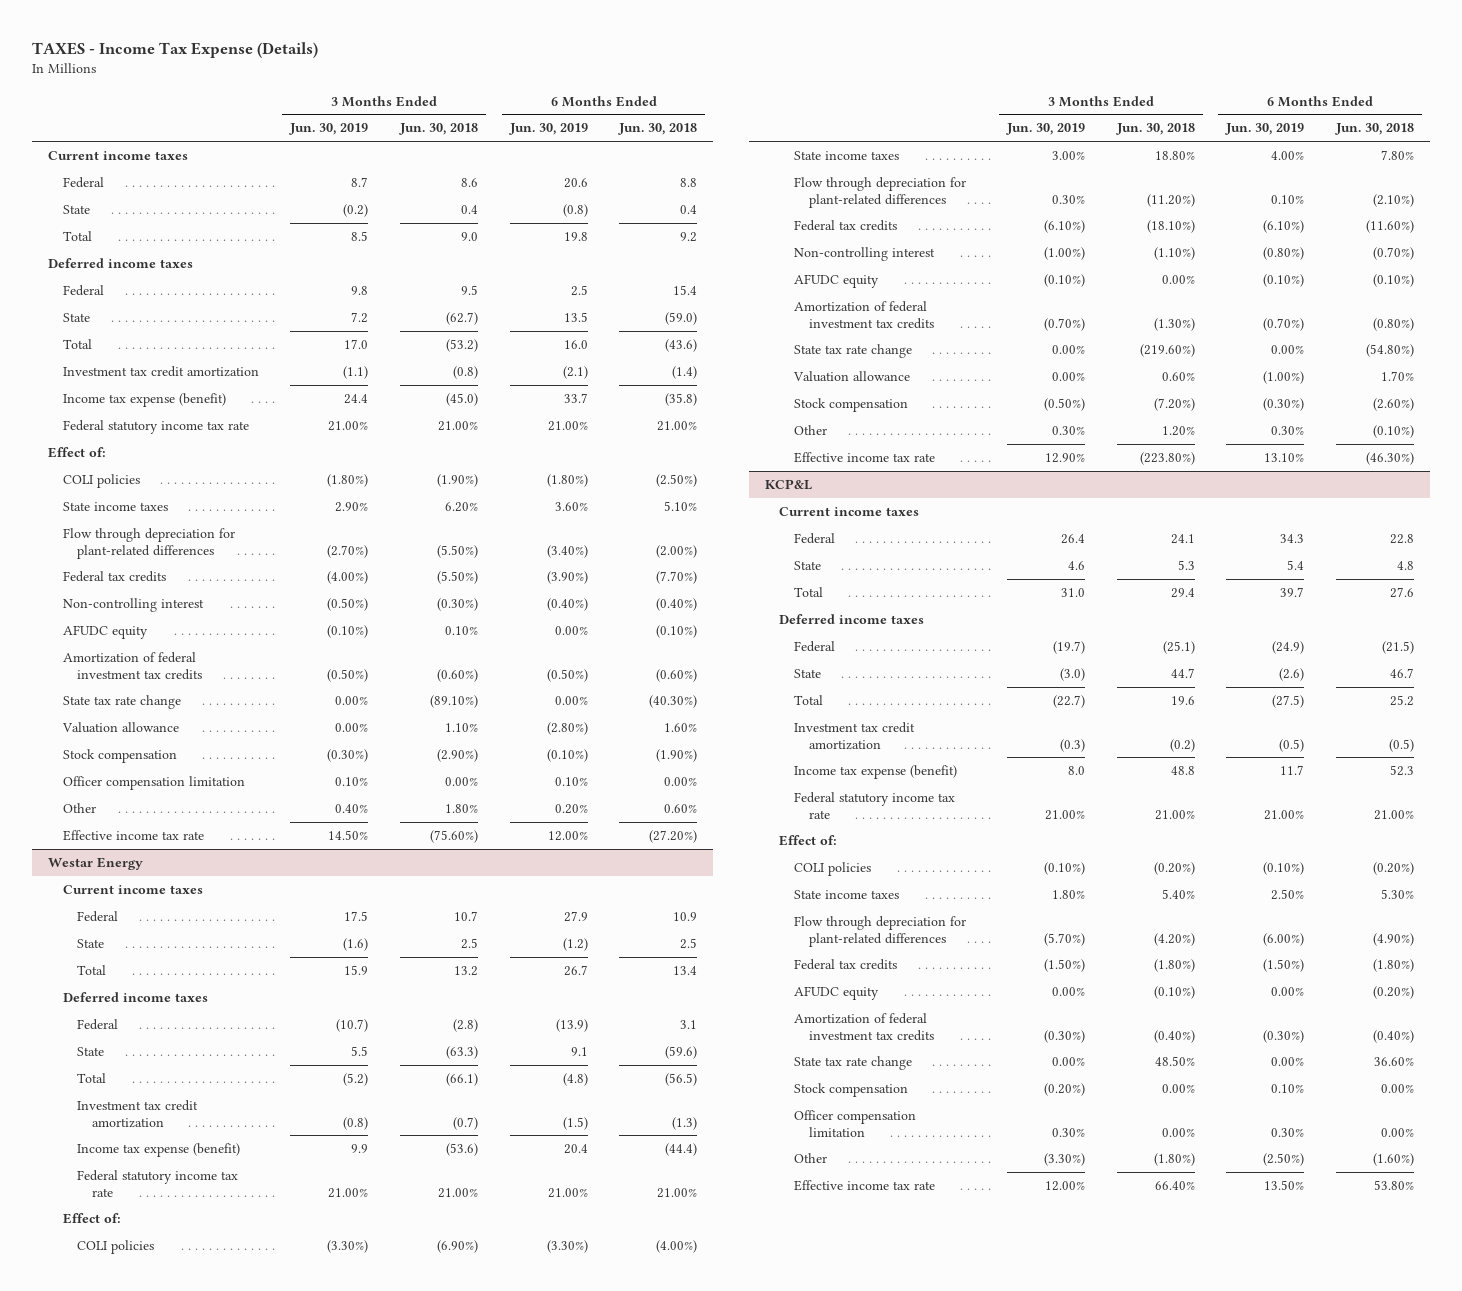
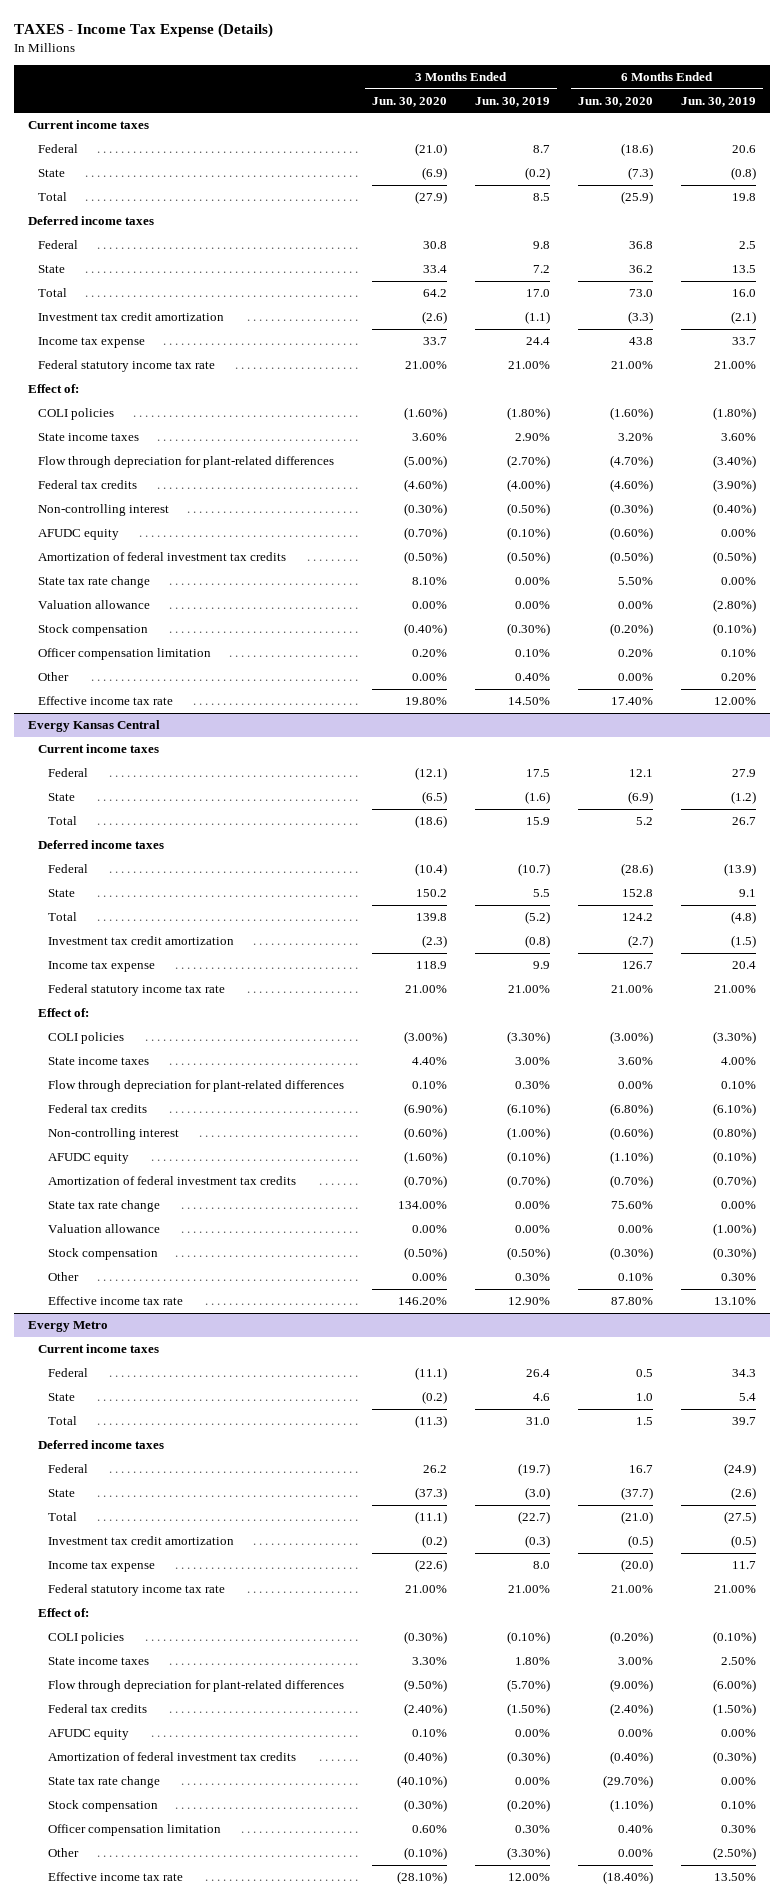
- | 3 Months Ended Jun. 30, 2019 | 3 Months Ended Jun. 30, 2018 | 6 Months Ended Jun. 30, 2019 | 6 Months Ended Jun. 30, 2018
+ | 3 Months Ended Jun. 30, 2020 | 3 Months Ended Jun. 30, 2019 | 6 Months Ended Jun. 30, 2020 | 6 Months Ended Jun. 30, 2019
- Income tax expense (benefit) | 24.4 | (45.0) | 33.7 | (35.8)
+ Income tax expense | 33.7 | 24.4 | 43.8 | 33.7
- Westar Energy
+ Evergy Kansas Central
- Income tax expense (benefit) | 9.9 | (53.6) | 20.4 | (44.4)
+ Income tax expense | 118.9 | 9.9 | 126.7 | 20.4
- KCP&L
+ Evergy Metro
- Income tax expense (benefit) | 8.0 | 48.8 | 11.7 | 52.3
+ Income tax expense | (22.6) | 8.0 | (20.0) | 11.7

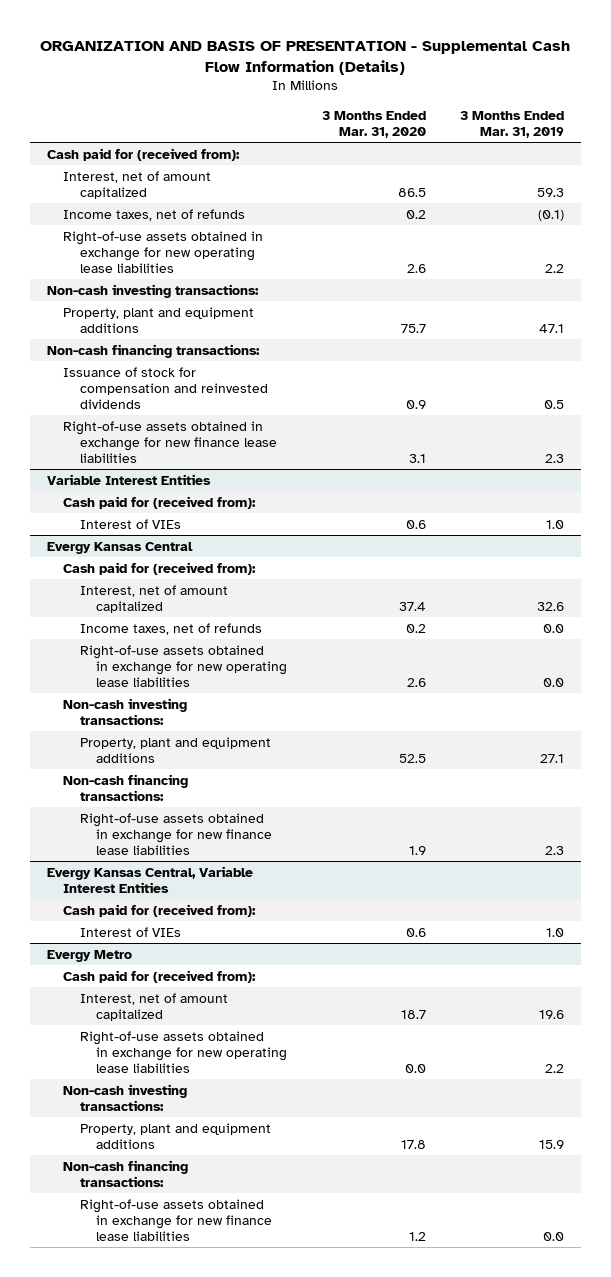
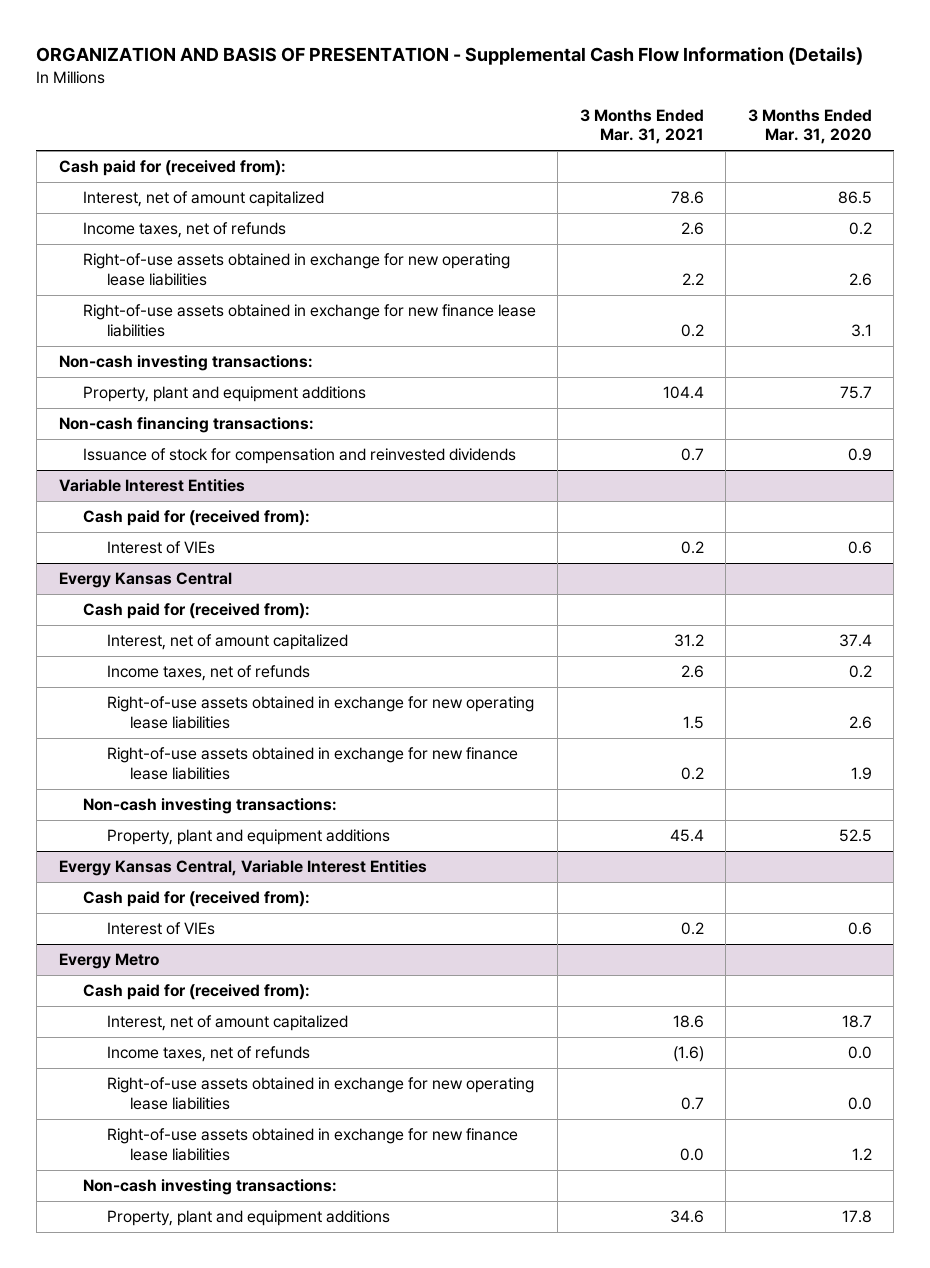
- | 3 Months Ended Mar. 31, 2020 | 3 Months Ended Mar. 31, 2019
+ | 3 Months Ended Mar. 31, 2021 | 3 Months Ended Mar. 31, 2020
moved up: Right-of-use assets obtained in exchange for new finance lease liabilities | 0.2 | 3.1
@ Evergy Kansas Central
moved up: Right-of-use assets obtained in exchange for new finance lease liabilities | 0.2 | 1.9
- Non-cash financing transactions:
@ Evergy Metro
+ Income taxes, net of refunds | (1.6) | 0.0
moved up: Right-of-use assets obtained in exchange for new finance lease liabilities | 0.0 | 1.2
- Non-cash financing transactions:

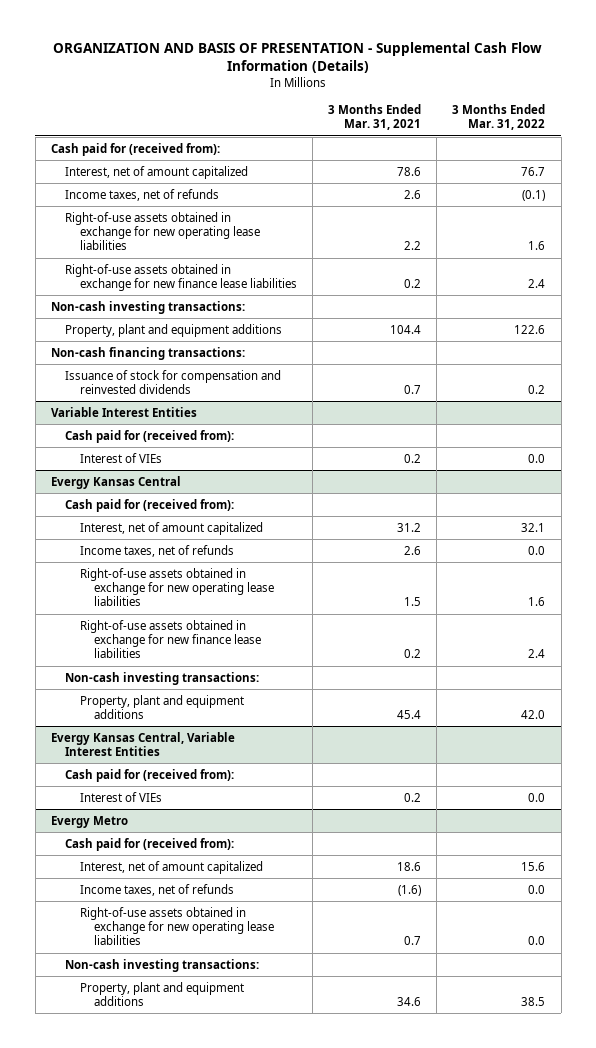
- | 3 Months Ended Mar. 31, 2021 | 3 Months Ended Mar. 31, 2020
+ | 3 Months Ended Mar. 31, 2021 | 3 Months Ended Mar. 31, 2022
@ Evergy Metro
- Right-of-use assets obtained in exchange for new finance lease liabilities | 0.0 | 1.2

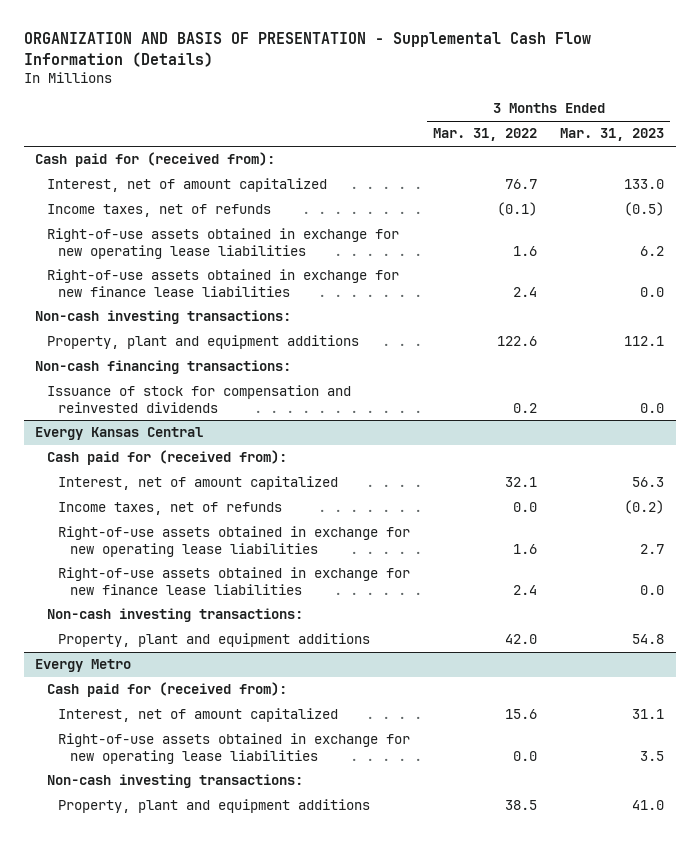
- | 3 Months Ended Mar. 31, 2021 | 3 Months Ended Mar. 31, 2022
+ | 3 Months Ended Mar. 31, 2022 | 3 Months Ended Mar. 31, 2023
- Variable Interest Entities
- Cash paid for (received from):
- Interest of VIEs | 0.2 | 0.0
- Evergy Kansas Central, Variable Interest Entities
- Cash paid for (received from):
- Interest of VIEs | 0.2 | 0.0
@ Evergy Metro
- Income taxes, net of refunds | (1.6) | 0.0

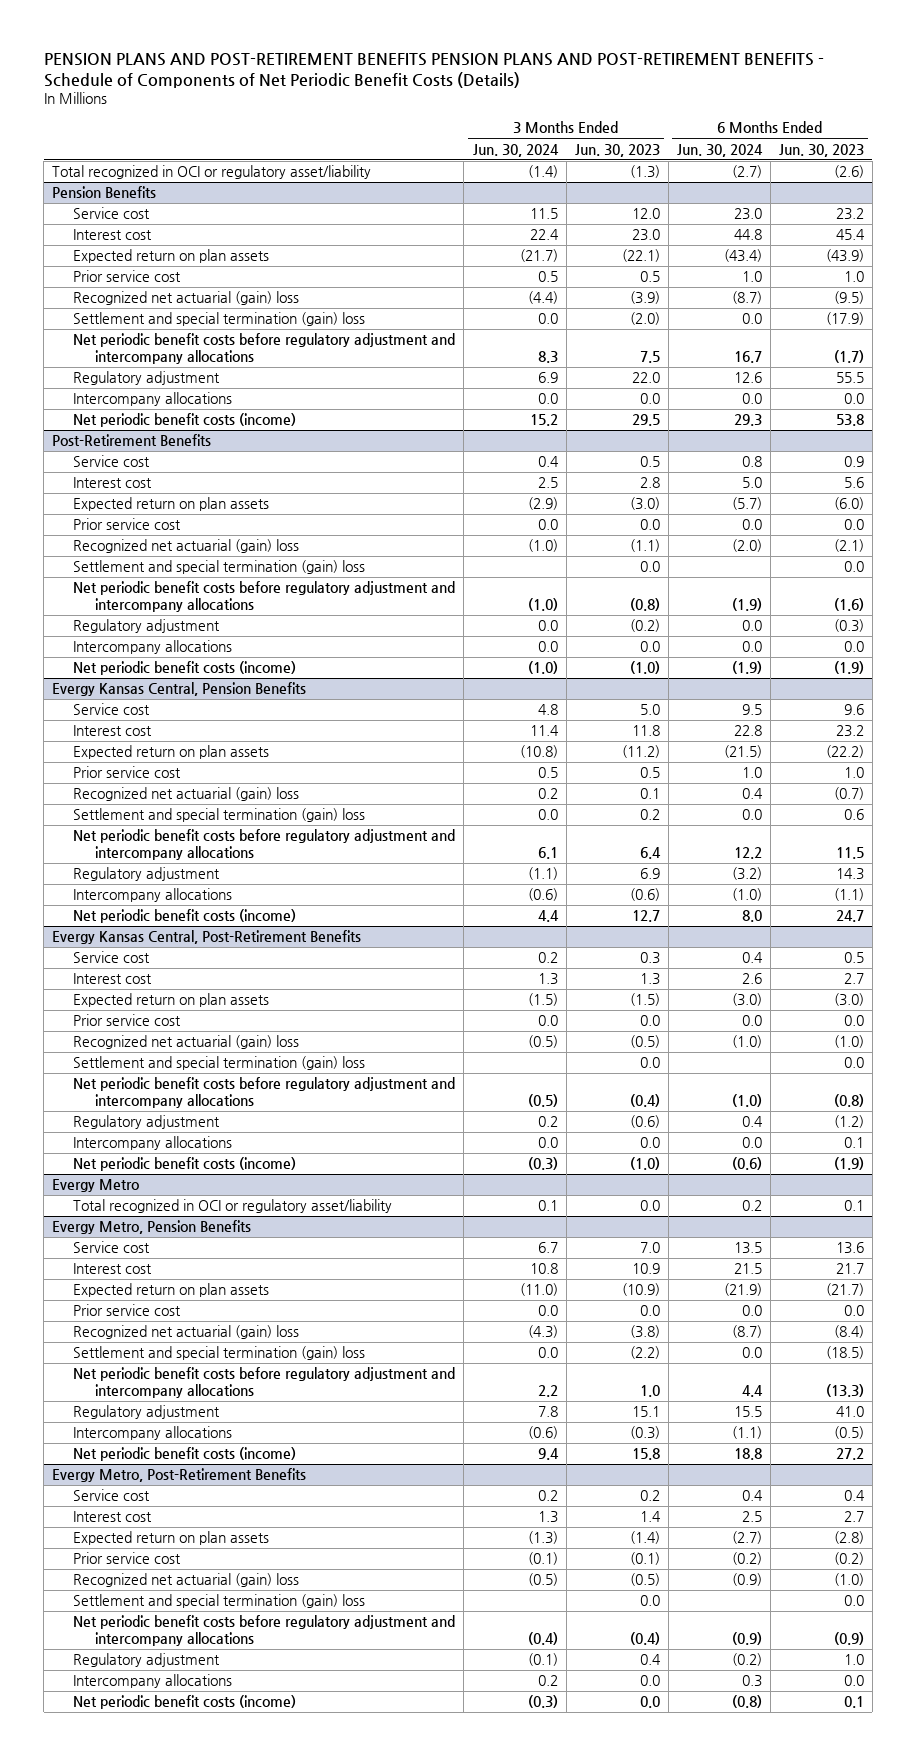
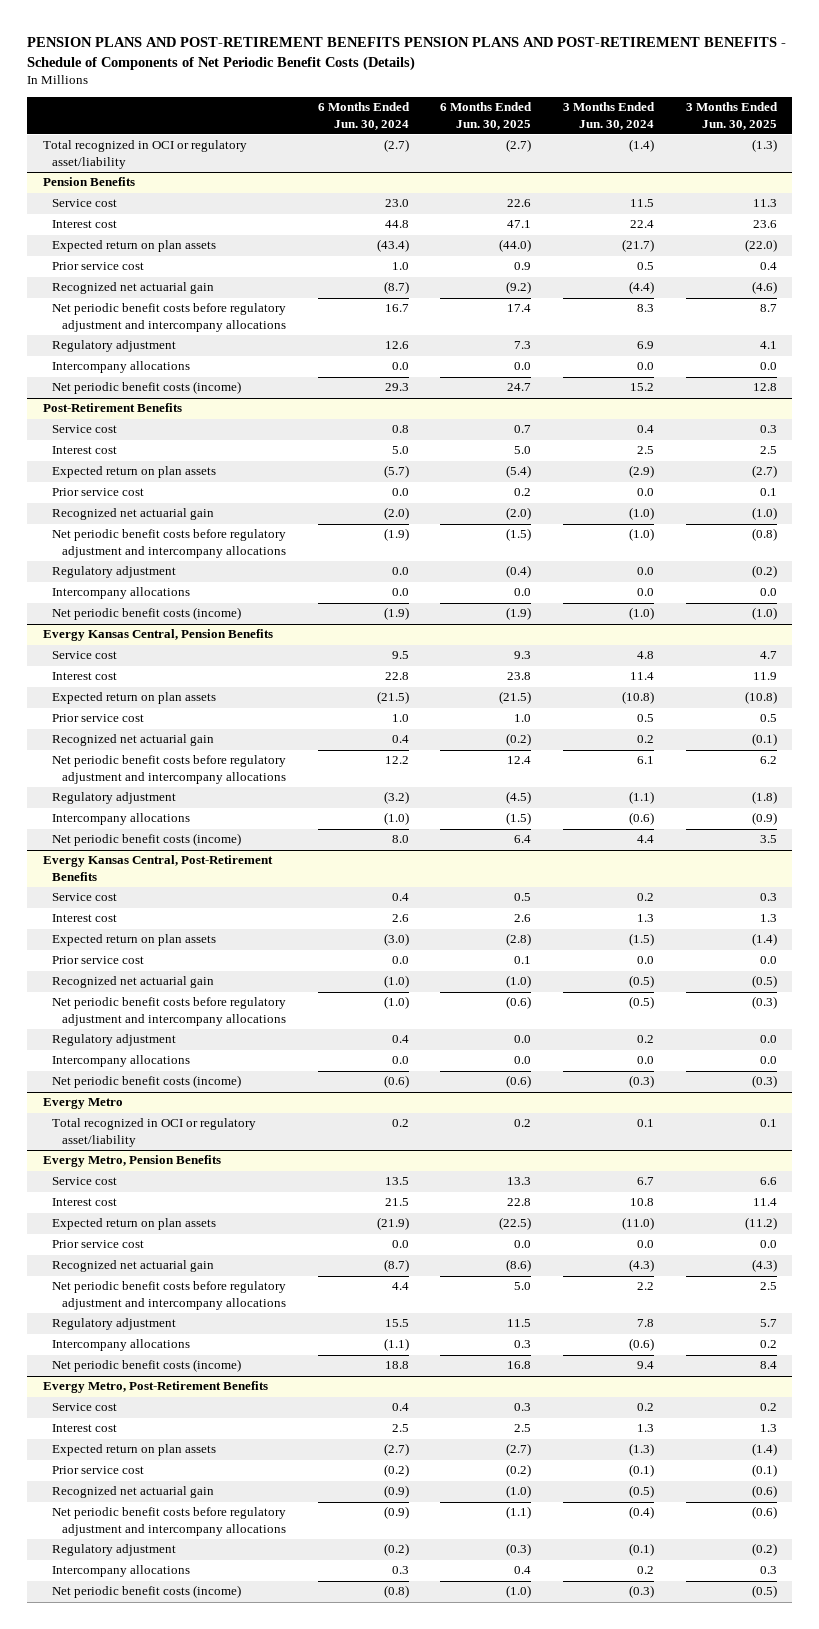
- | 3 Months Ended Jun. 30, 2024 | 3 Months Ended Jun. 30, 2023 | 6 Months Ended Jun. 30, 2024 | 6 Months Ended Jun. 30, 2023
+ | 6 Months Ended Jun. 30, 2024 | 6 Months Ended Jun. 30, 2025 | 3 Months Ended Jun. 30, 2024 | 3 Months Ended Jun. 30, 2025
@ Pension Benefits
- Recognized net actuarial (gain) loss | (4.4) | (3.9) | (8.7) | (9.5)
- Settlement and special termination (gain) loss | 0.0 | (2.0) | 0.0 | (17.9)
+ Recognized net actuarial gain | (8.7) | (9.2) | (4.4) | (4.6)
@ Post-Retirement Benefits
- Recognized net actuarial (gain) loss | (1.0) | (1.1) | (2.0) | (2.1)
- Settlement and special termination (gain) loss | | 0.0 | | 0.0
+ Recognized net actuarial gain | (2.0) | (2.0) | (1.0) | (1.0)
@ Evergy Kansas Central, Pension Benefits
- Recognized net actuarial (gain) loss | 0.2 | 0.1 | 0.4 | (0.7)
- Settlement and special termination (gain) loss | 0.0 | 0.2 | 0.0 | 0.6
+ Recognized net actuarial gain | 0.4 | (0.2) | 0.2 | (0.1)
@ Evergy Kansas Central, Post-Retirement Benefits
- Recognized net actuarial (gain) loss | (0.5) | (0.5) | (1.0) | (1.0)
- Settlement and special termination (gain) loss | | 0.0 | | 0.0
+ Recognized net actuarial gain | (1.0) | (1.0) | (0.5) | (0.5)
@ Evergy Metro, Pension Benefits
- Recognized net actuarial (gain) loss | (4.3) | (3.8) | (8.7) | (8.4)
- Settlement and special termination (gain) loss | 0.0 | (2.2) | 0.0 | (18.5)
+ Recognized net actuarial gain | (8.7) | (8.6) | (4.3) | (4.3)
@ Evergy Metro, Post-Retirement Benefits
- Recognized net actuarial (gain) loss | (0.5) | (0.5) | (0.9) | (1.0)
- Settlement and special termination (gain) loss | | 0.0 | | 0.0
+ Recognized net actuarial gain | (0.9) | (1.0) | (0.5) | (0.6)

